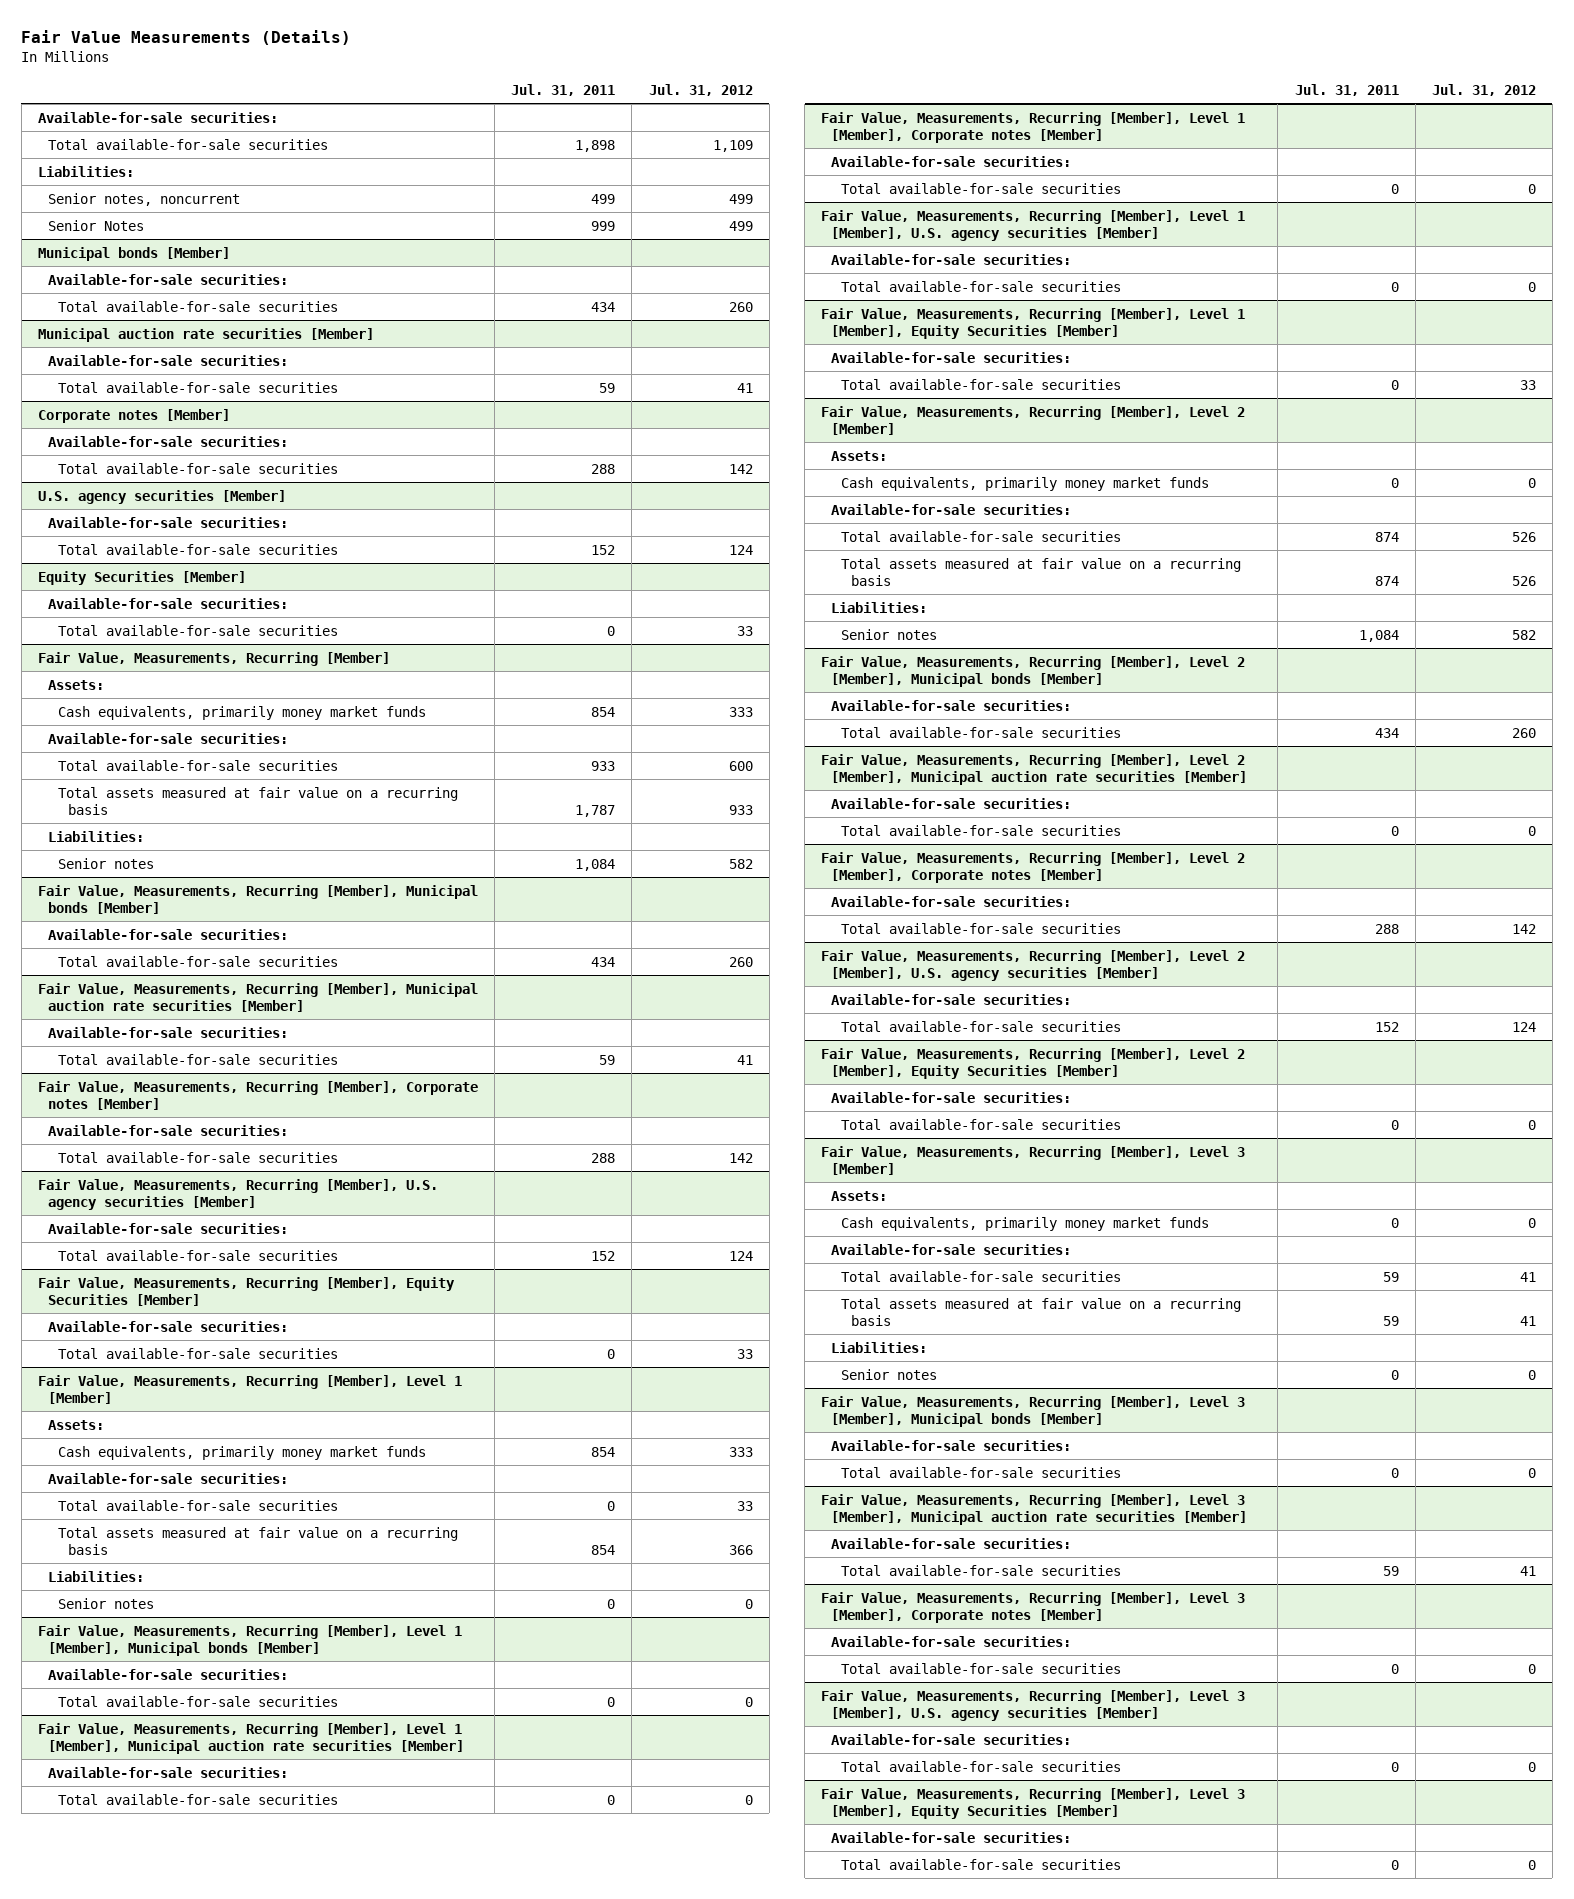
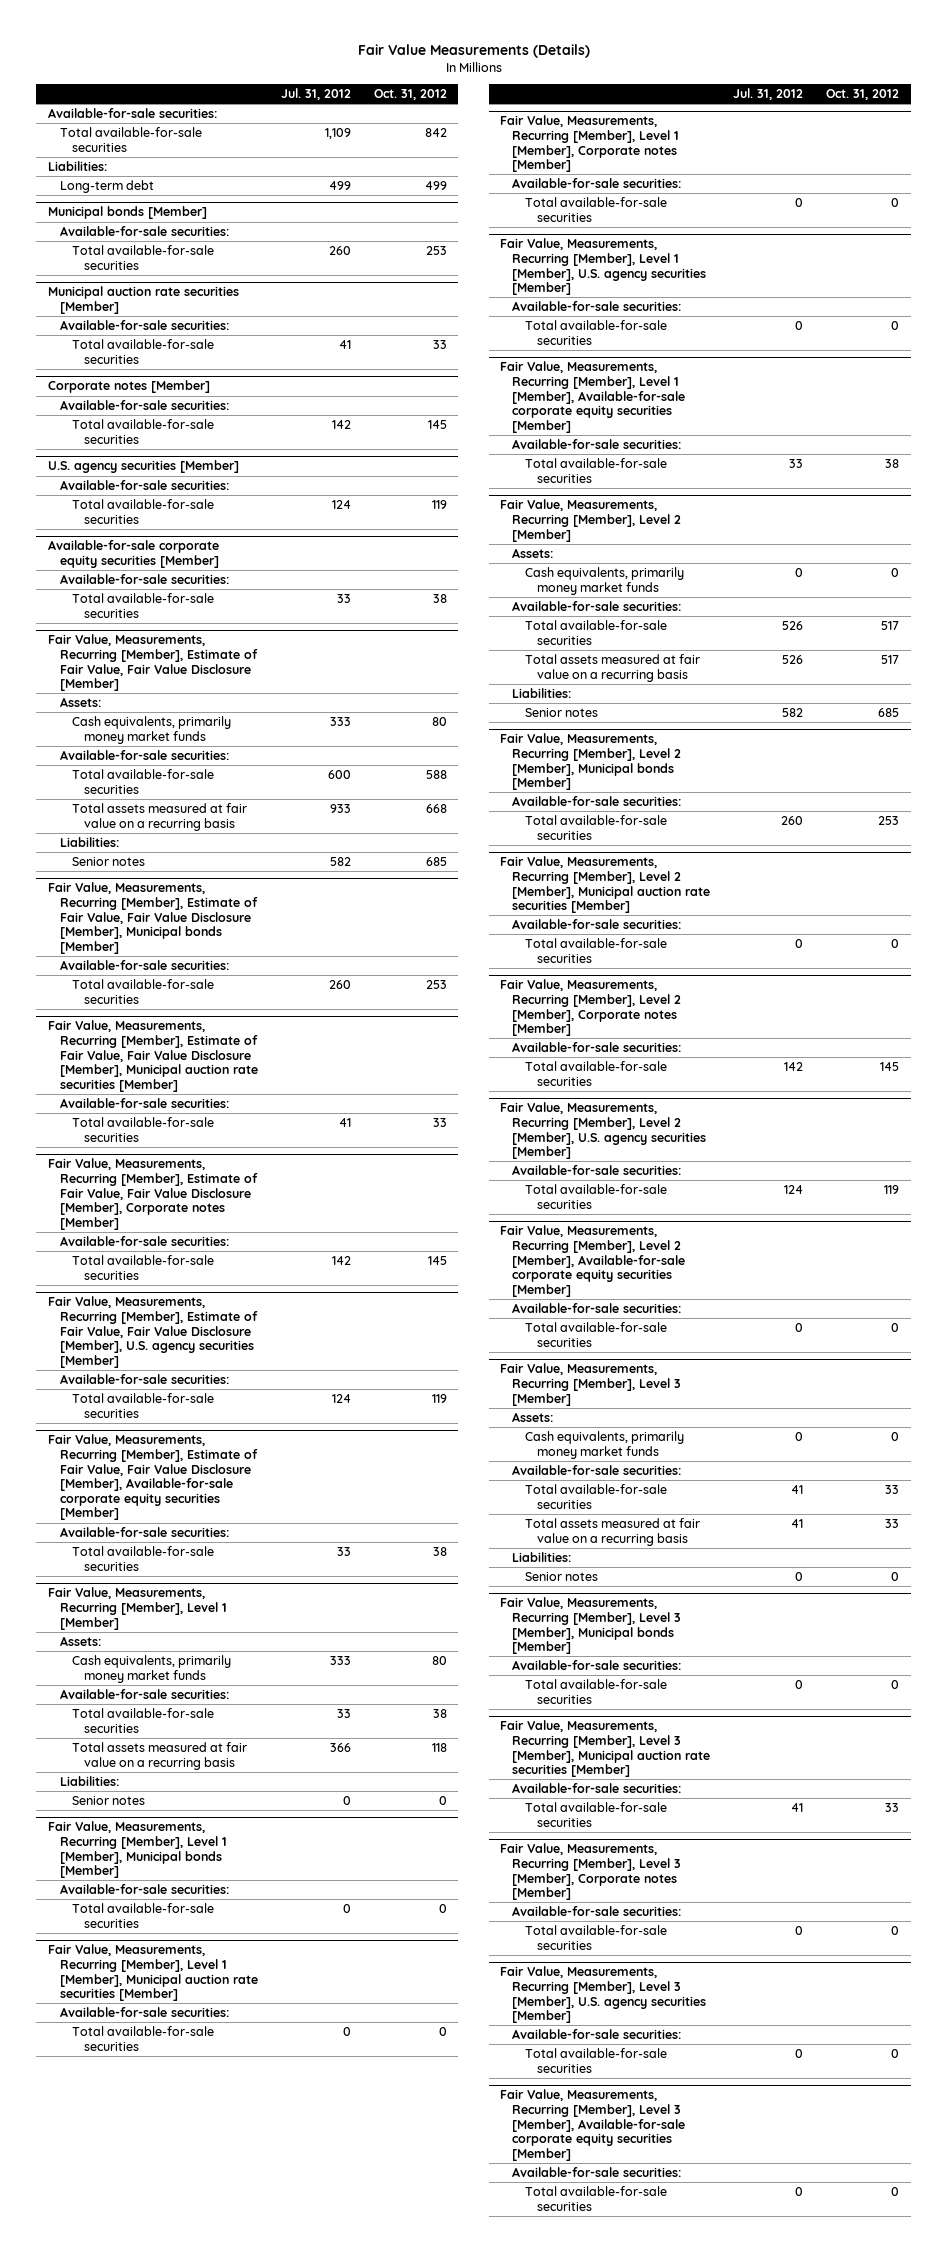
- | Jul. 31, 2011 | Jul. 31, 2012
+ | Jul. 31, 2012 | Oct. 31, 2012
- Senior notes, noncurrent | 499 | 499
- Senior Notes | 999 | 499
+ Long-term debt | 499 | 499
- Equity Securities [Member]
+ Available-for-sale corporate equity securities [Member]
- Fair Value, Measurements, Recurring [Member]
+ Fair Value, Measurements, Recurring [Member], Estimate of Fair Value, Fair Value Disclosure [Member]
- Fair Value, Measurements, Recurring [Member], Municipal bonds [Member]
+ Fair Value, Measurements, Recurring [Member], Estimate of Fair Value, Fair Value Disclosure [Member], Municipal bonds [Member]
- Fair Value, Measurements, Recurring [Member], Municipal auction rate securities [Member]
+ Fair Value, Measurements, Recurring [Member], Estimate of Fair Value, Fair Value Disclosure [Member], Municipal auction rate securities [Member]
- Fair Value, Measurements, Recurring [Member], Corporate notes [Member]
+ Fair Value, Measurements, Recurring [Member], Estimate of Fair Value, Fair Value Disclosure [Member], Corporate notes [Member]
- Fair Value, Measurements, Recurring [Member], U.S. agency securities [Member]
+ Fair Value, Measurements, Recurring [Member], Estimate of Fair Value, Fair Value Disclosure [Member], U.S. agency securities [Member]
- Fair Value, Measurements, Recurring [Member], Equity Securities [Member]
+ Fair Value, Measurements, Recurring [Member], Estimate of Fair Value, Fair Value Disclosure [Member], Available-for-sale corporate equity securities [Member]
- Fair Value, Measurements, Recurring [Member], Level 1 [Member], Equity Securities [Member]
+ Fair Value, Measurements, Recurring [Member], Level 1 [Member], Available-for-sale corporate equity securities [Member]
- Fair Value, Measurements, Recurring [Member], Level 2 [Member], Equity Securities [Member]
+ Fair Value, Measurements, Recurring [Member], Level 2 [Member], Available-for-sale corporate equity securities [Member]
- Fair Value, Measurements, Recurring [Member], Level 3 [Member], Equity Securities [Member]
+ Fair Value, Measurements, Recurring [Member], Level 3 [Member], Available-for-sale corporate equity securities [Member]

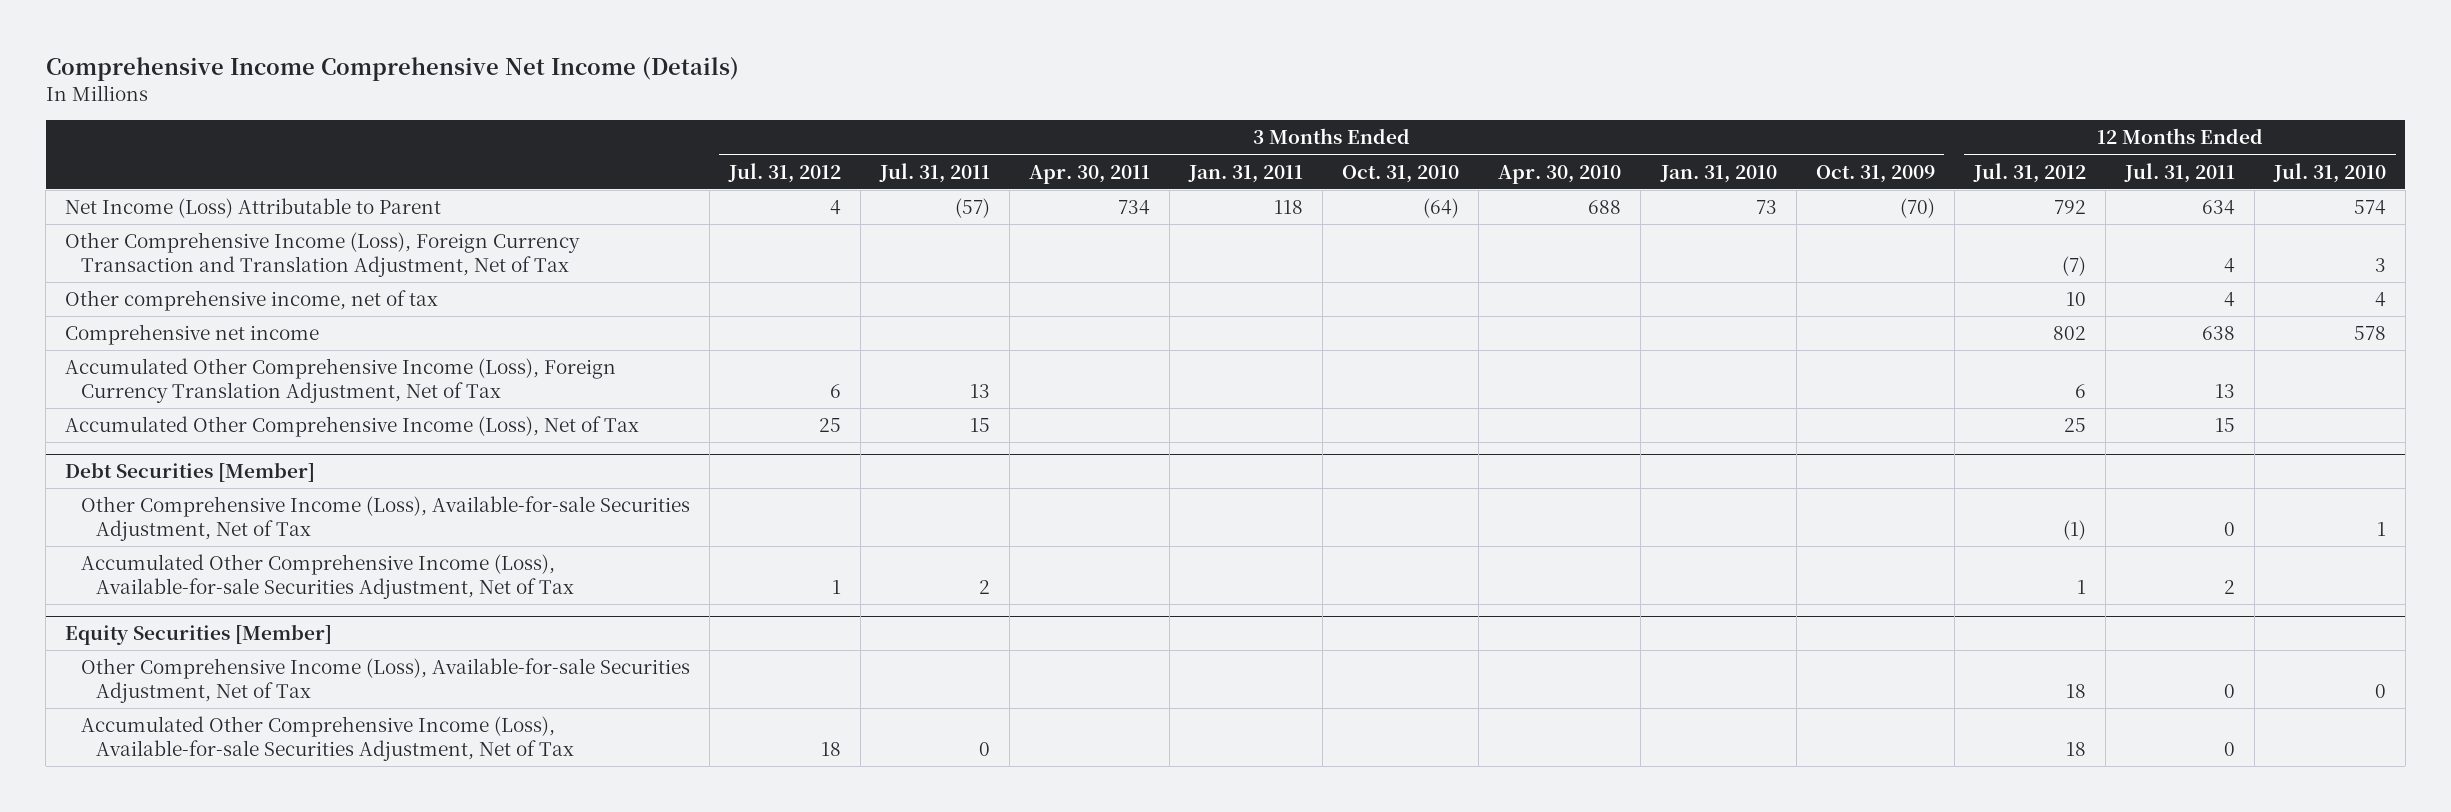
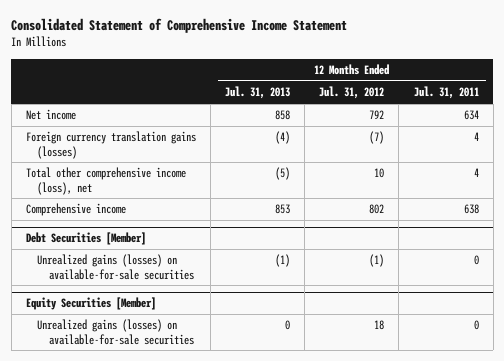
- Comprehensive Income Comprehensive Net Income (Details)
+ Consolidated Statement of Comprehensive Income Statement
- | 3 Months Ended Jul. 31, 2012 | 3 Months Ended Jul. 31, 2011 | 3 Months Ended Apr. 30, 2011 | 3 Months Ended Jan. 31, 2011 | 3 Months Ended Oct. 31, 2010 | 3 Months Ended Apr. 30, 2010 | 3 Months Ended Jan. 31, 2010 | 3 Months Ended Oct. 31, 2009 | 12 Months Ended Jul. 31, 2012 | 12 Months Ended Jul. 31, 2011 | 12 Months Ended Jul. 31, 2010
+ | 12 Months Ended Jul. 31, 2013 | 12 Months Ended Jul. 31, 2012 | 12 Months Ended Jul. 31, 2011
- Net Income (Loss) Attributable to Parent | 4 | (57) | 734 | 118 | (64) | 688 | 73 | (70) | 792 | 634 | 574
- Other Comprehensive Income (Loss), Foreign Currency Transaction and Translation Adjustment, Net of Tax | | | | | | | | | (7) | 4 | 3
- Other comprehensive income, net of tax | | | | | | | | | 10 | 4 | 4
- Comprehensive net income | | | | | | | | | 802 | 638 | 578
- Accumulated Other Comprehensive Income (Loss), Foreign Currency Translation Adjustment, Net of Tax | 6 | 13 | | | | | | | 6 | 13 |
- Accumulated Other Comprehensive Income (Loss), Net of Tax | 25 | 15 | | | | | | | 25 | 15 |
+ Net income | 858 | 792 | 634
+ Foreign currency translation gains (losses) | (4) | (7) | 4
+ Total other comprehensive income (loss), net | (5) | 10 | 4
+ Comprehensive income | 853 | 802 | 638
@ Debt Securities [Member]
- Other Comprehensive Income (Loss), Available-for-sale Securities Adjustment, Net of Tax | | | | | | | | | (1) | 0 | 1
- Accumulated Other Comprehensive Income (Loss), Available-for-sale Securities Adjustment, Net of Tax | 1 | 2 | | | | | | | 1 | 2 |
+ Unrealized gains (losses) on available-for-sale securities | (1) | (1) | 0
@ Equity Securities [Member]
- Other Comprehensive Income (Loss), Available-for-sale Securities Adjustment, Net of Tax | | | | | | | | | 18 | 0 | 0
- Accumulated Other Comprehensive Income (Loss), Available-for-sale Securities Adjustment, Net of Tax | 18 | 0 | | | | | | | 18 | 0 |
+ Unrealized gains (losses) on available-for-sale securities | 0 | 18 | 0

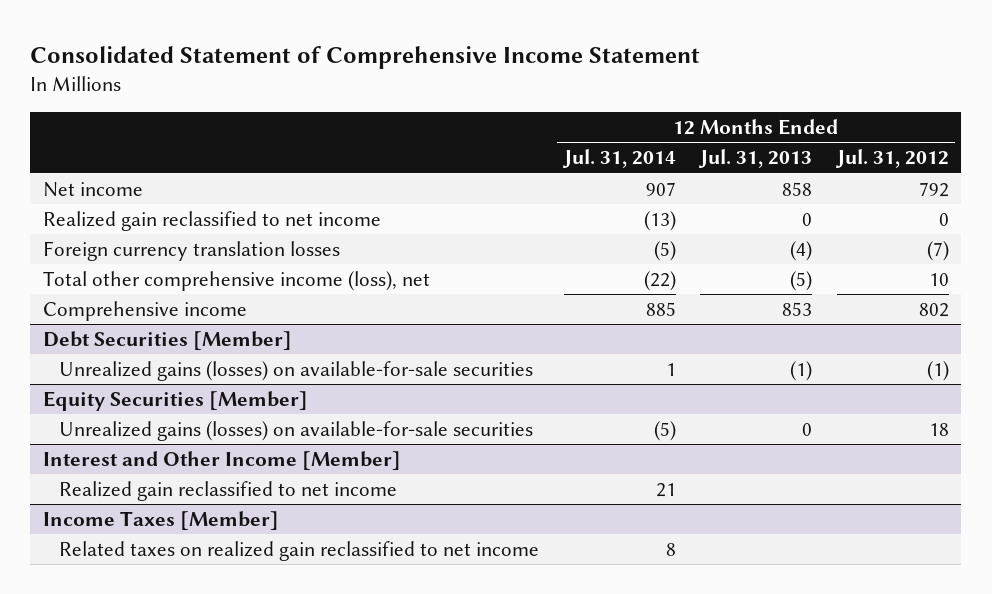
- | 12 Months Ended Jul. 31, 2013 | 12 Months Ended Jul. 31, 2012 | 12 Months Ended Jul. 31, 2011
+ | 12 Months Ended Jul. 31, 2014 | 12 Months Ended Jul. 31, 2013 | 12 Months Ended Jul. 31, 2012
- Foreign currency translation gains (losses) | (4) | (7) | 4
+ Realized gain reclassified to net income | (13) | 0 | 0
+ Foreign currency translation losses | (5) | (4) | (7)
+ Interest and Other Income [Member]
+ Realized gain reclassified to net income | 21 | |
+ Income Taxes [Member]
+ Related taxes on realized gain reclassified to net income | 8 | |

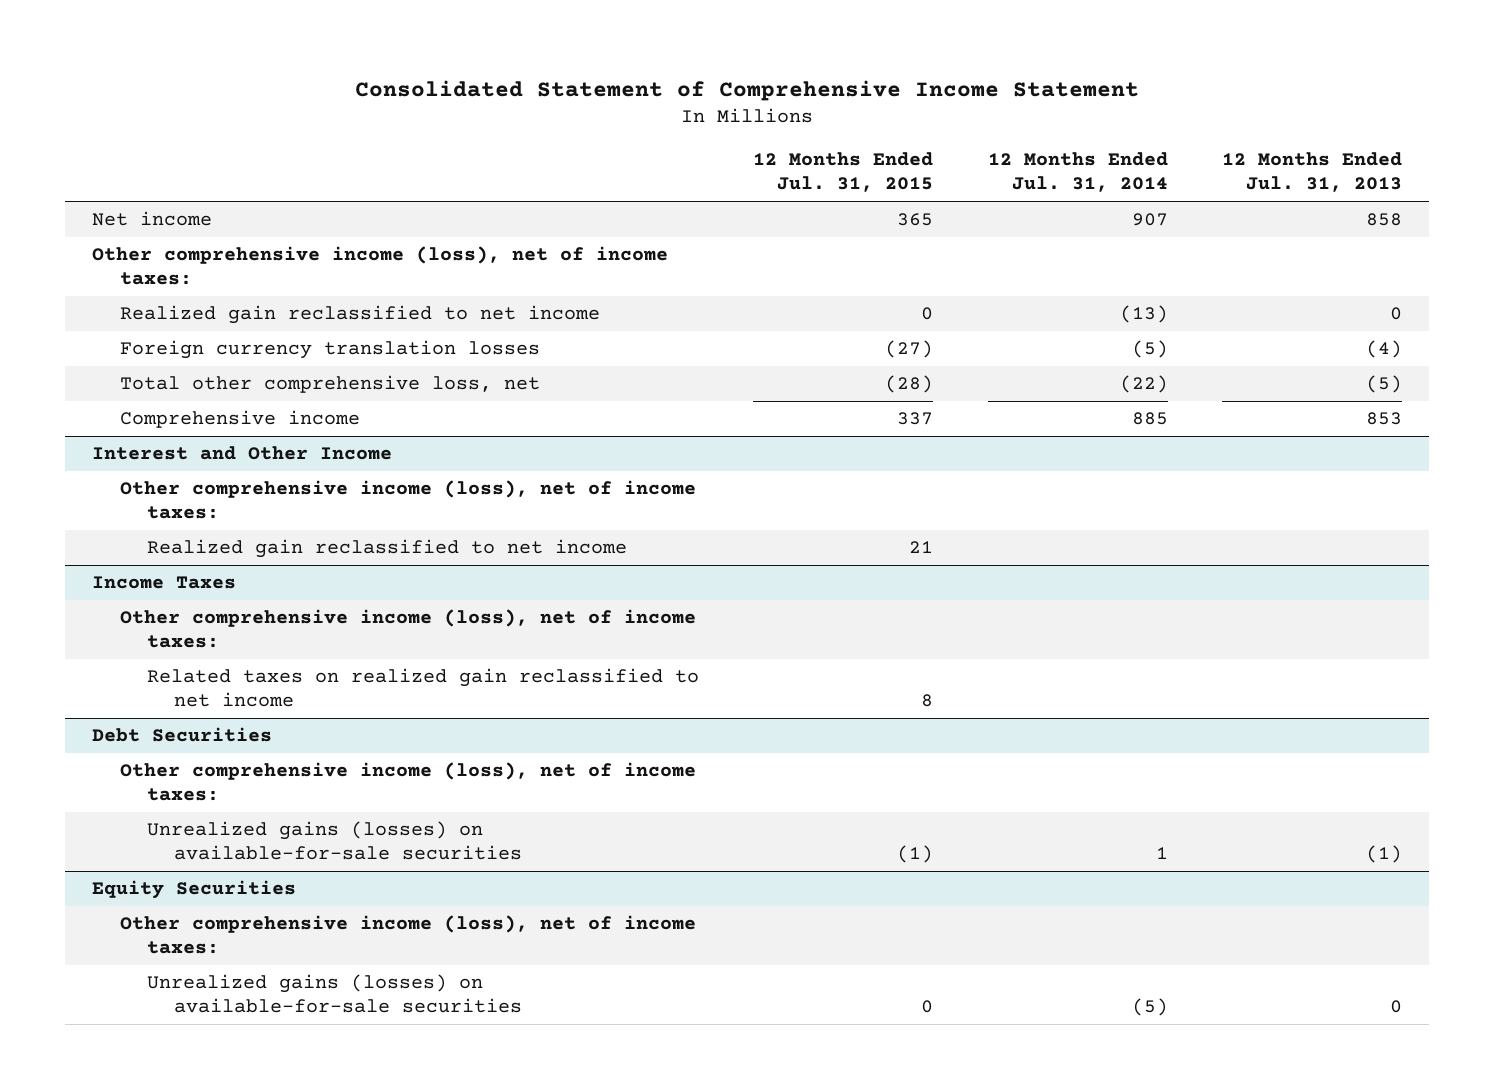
- | 12 Months Ended Jul. 31, 2014 | 12 Months Ended Jul. 31, 2013 | 12 Months Ended Jul. 31, 2012
+ | 12 Months Ended Jul. 31, 2015 | 12 Months Ended Jul. 31, 2014 | 12 Months Ended Jul. 31, 2013
+ Other comprehensive income (loss), net of income taxes:
- Total other comprehensive income (loss), net | (22) | (5) | 10
+ Total other comprehensive loss, net | (28) | (22) | (5)
- Debt Securities [Member]
+ Interest and Other Income
+ Other comprehensive income (loss), net of income taxes:
+ Realized gain reclassified to net income | 21 | |
+ Income Taxes
+ Other comprehensive income (loss), net of income taxes:
+ Related taxes on realized gain reclassified to net income | 8 | |
+ Debt Securities
+ Other comprehensive income (loss), net of income taxes:
- Equity Securities [Member]
+ Equity Securities
+ Other comprehensive income (loss), net of income taxes:
- Interest and Other Income [Member]
- Realized gain reclassified to net income | 21 | |
- Income Taxes [Member]
- Related taxes on realized gain reclassified to net income | 8 | |

